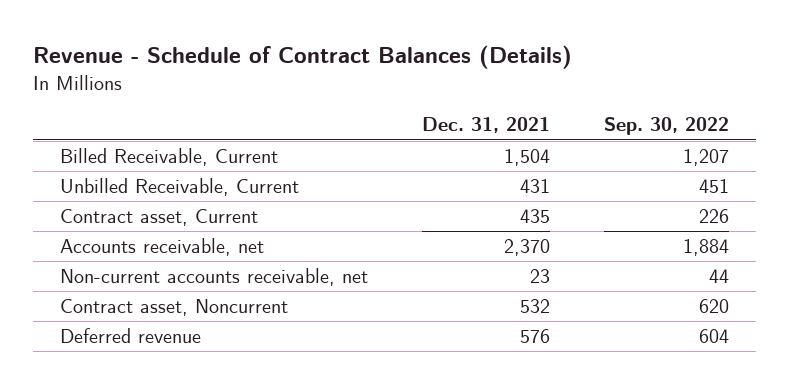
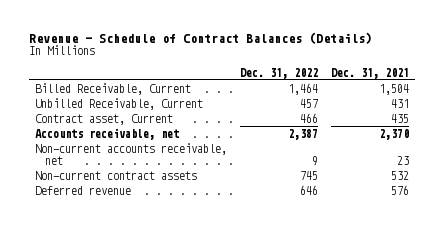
- | Dec. 31, 2021 | Sep. 30, 2022
+ | Dec. 31, 2022 | Dec. 31, 2021
- Contract asset, Noncurrent | 532 | 620
+ Non-current contract assets | 745 | 532

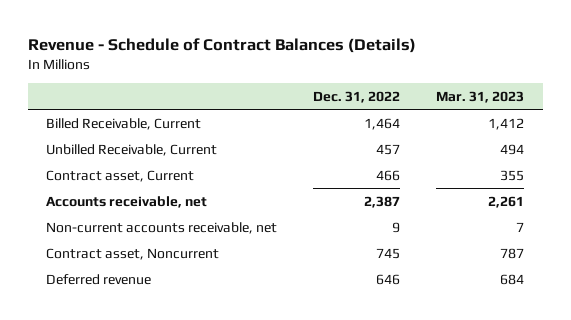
- | Dec. 31, 2022 | Dec. 31, 2021
+ | Dec. 31, 2022 | Mar. 31, 2023
- Non-current contract assets | 745 | 532
+ Contract asset, Noncurrent | 745 | 787

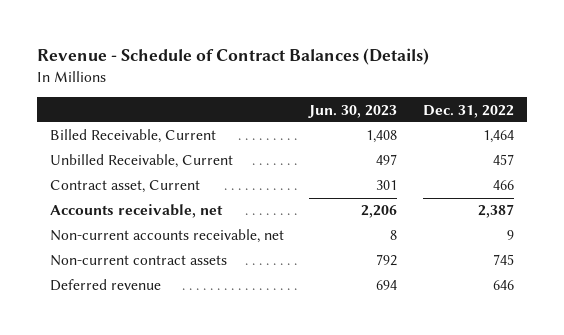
- | Dec. 31, 2022 | Mar. 31, 2023
+ | Jun. 30, 2023 | Dec. 31, 2022
- Contract asset, Noncurrent | 745 | 787
+ Non-current contract assets | 792 | 745

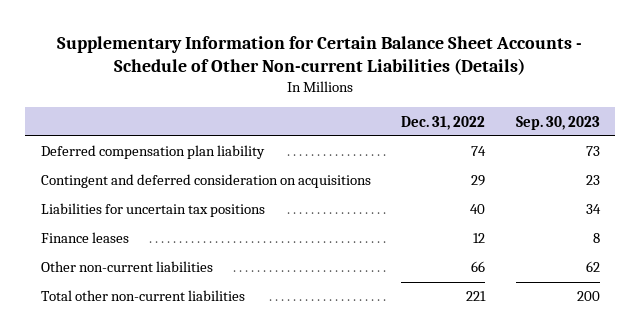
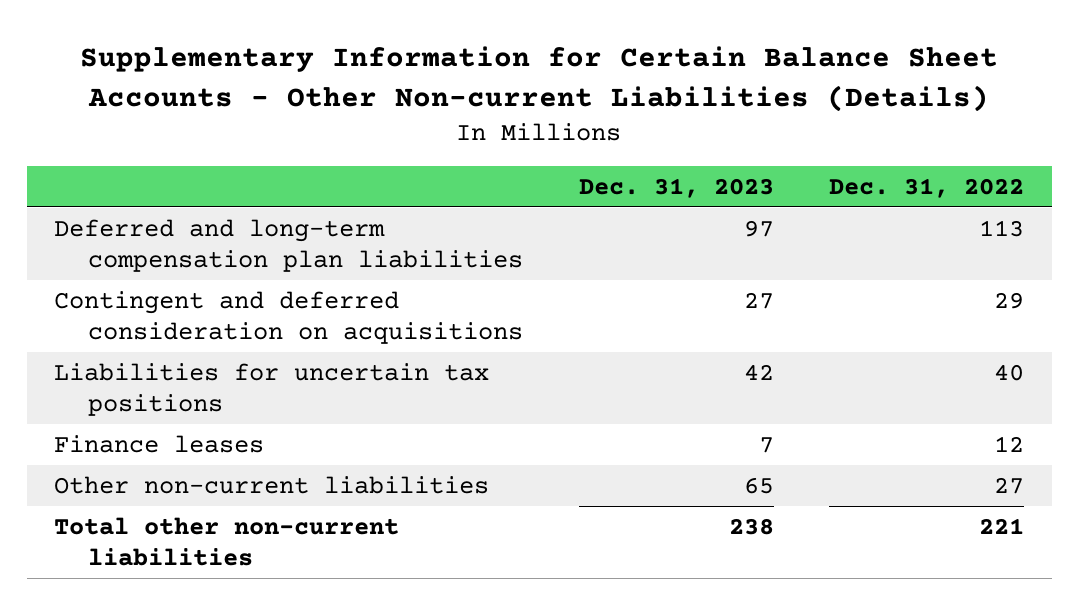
- Supplementary Information for Certain Balance Sheet Accounts - Schedule of Other Non-current Liabilities (Details)
+ Supplementary Information for Certain Balance Sheet Accounts - Other Non-current Liabilities (Details)
- | Dec. 31, 2022 | Sep. 30, 2023
+ | Dec. 31, 2023 | Dec. 31, 2022
- Deferred compensation plan liability | 74 | 73
+ Deferred and long-term compensation plan liabilities | 97 | 113
- Other non-current liabilities | 66 | 62
+ Other non-current liabilities | 65 | 27

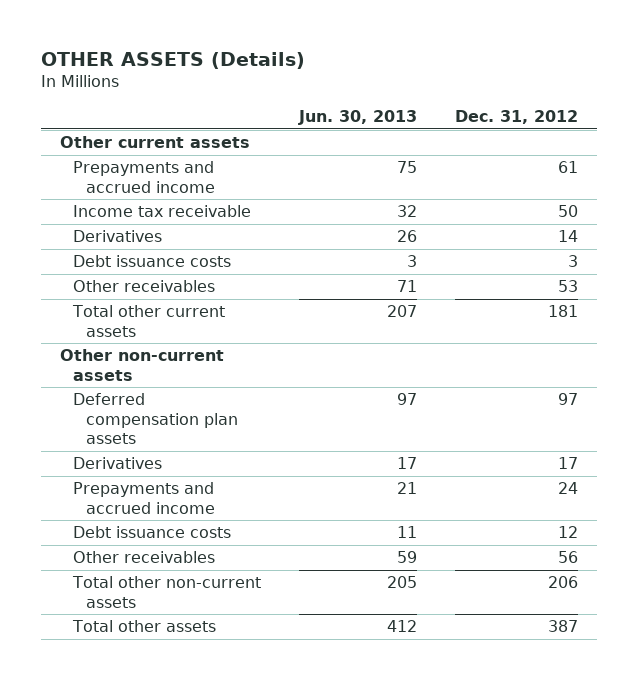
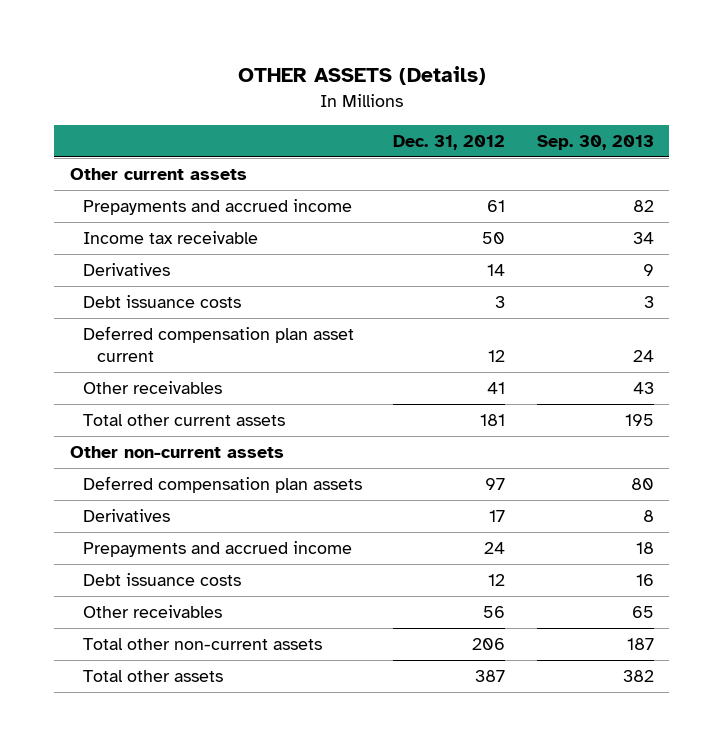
- | Jun. 30, 2013 | Dec. 31, 2012
+ | Dec. 31, 2012 | Sep. 30, 2013
- Other receivables | 71 | 53
+ Deferred compensation plan asset current | 12 | 24
+ Other receivables | 41 | 43

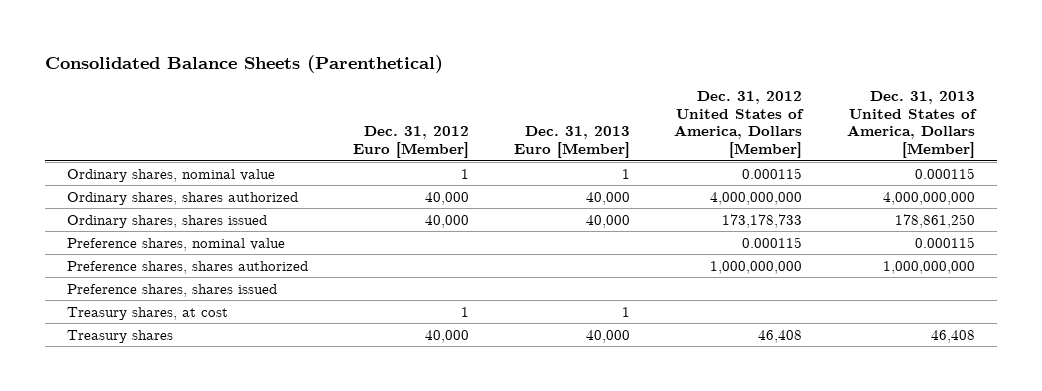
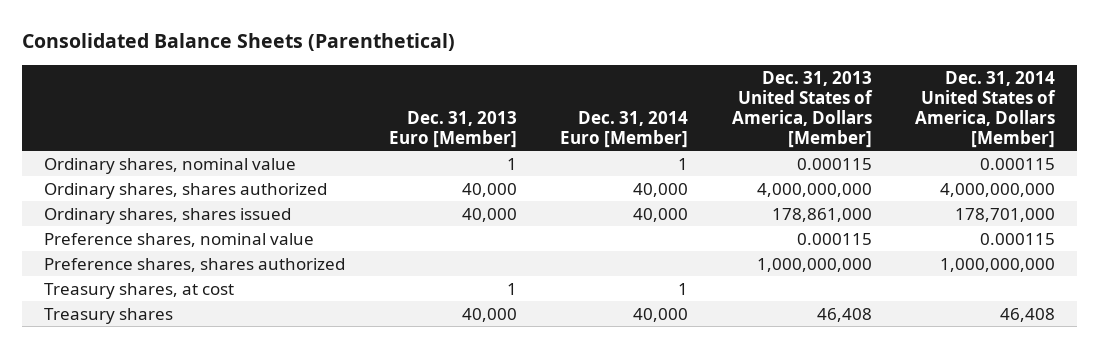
- | Dec. 31, 2012 Euro [Member] | Dec. 31, 2013 Euro [Member] | Dec. 31, 2012 United States of America, Dollars [Member] | Dec. 31, 2013 United States of America, Dollars [Member]
+ | Dec. 31, 2013 Euro [Member] | Dec. 31, 2014 Euro [Member] | Dec. 31, 2013 United States of America, Dollars [Member] | Dec. 31, 2014 United States of America, Dollars [Member]
- Ordinary shares, shares issued | 40,000 | 40,000 | 173,178,733 | 178,861,250
+ Ordinary shares, shares issued | 40,000 | 40,000 | 178,861,000 | 178,701,000
- Preference shares, shares issued

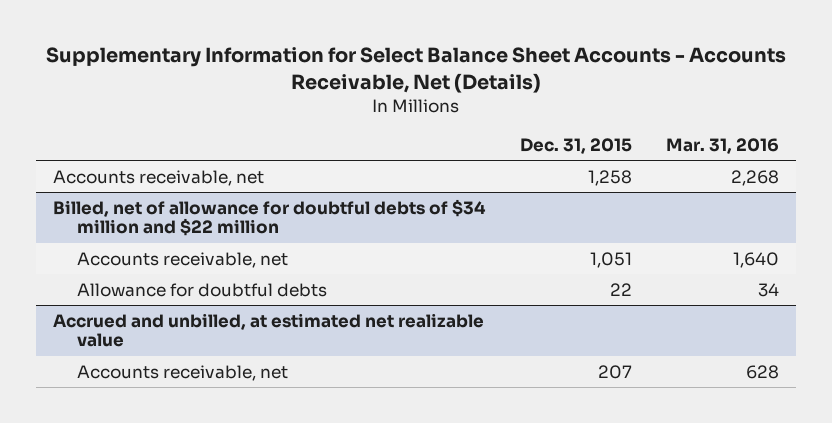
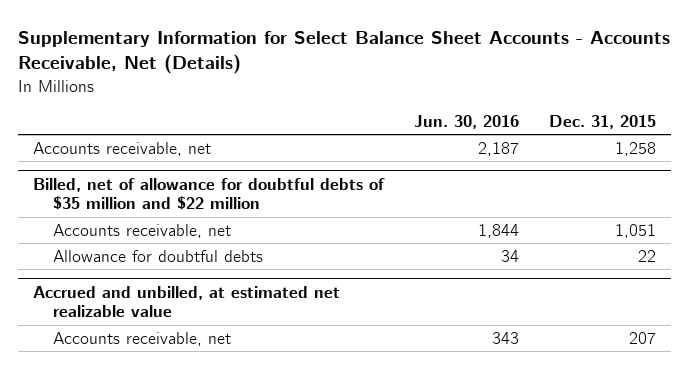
- | Dec. 31, 2015 | Mar. 31, 2016
+ | Jun. 30, 2016 | Dec. 31, 2015
- Billed, net of allowance for doubtful debts of $34 million and $22 million
+ Billed, net of allowance for doubtful debts of $35 million and $22 million

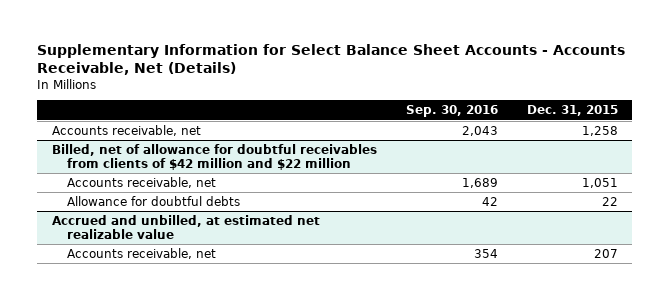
- | Jun. 30, 2016 | Dec. 31, 2015
+ | Sep. 30, 2016 | Dec. 31, 2015
- Billed, net of allowance for doubtful debts of $35 million and $22 million
+ Billed, net of allowance for doubtful receivables from clients of $42 million and $22 million

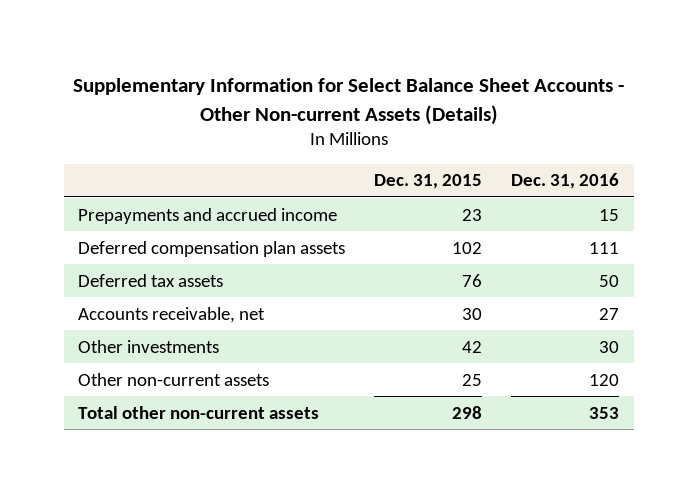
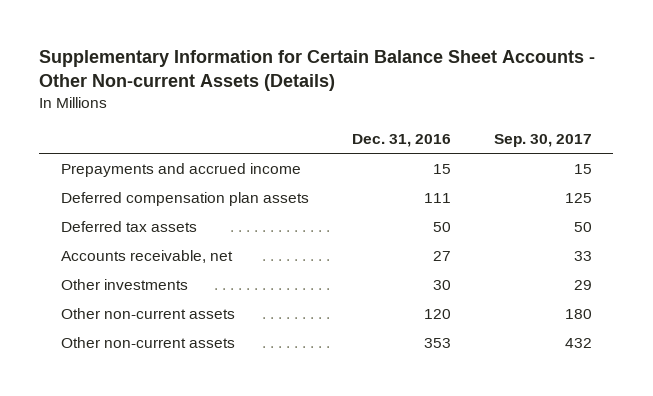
- Supplementary Information for Select Balance Sheet Accounts - Other Non-current Assets (Details)
+ Supplementary Information for Certain Balance Sheet Accounts - Other Non-current Assets (Details)
- | Dec. 31, 2015 | Dec. 31, 2016
+ | Dec. 31, 2016 | Sep. 30, 2017
- Total other non-current assets | 298 | 353
+ Other non-current assets | 353 | 432

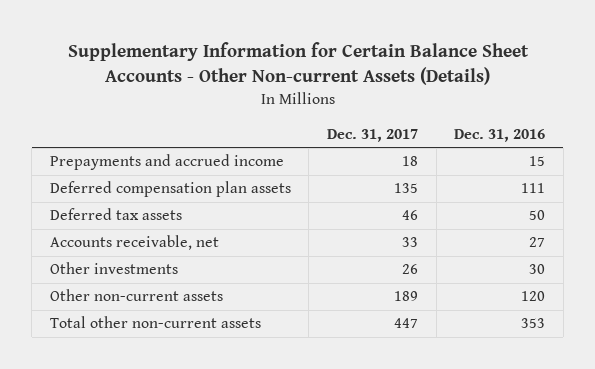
- | Dec. 31, 2016 | Sep. 30, 2017
+ | Dec. 31, 2017 | Dec. 31, 2016
- Other non-current assets | 353 | 432
+ Total other non-current assets | 447 | 353

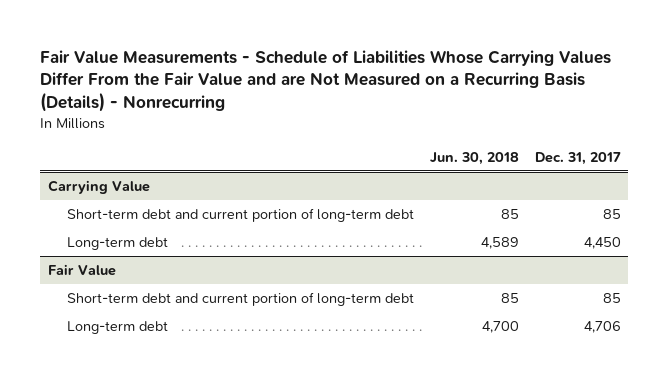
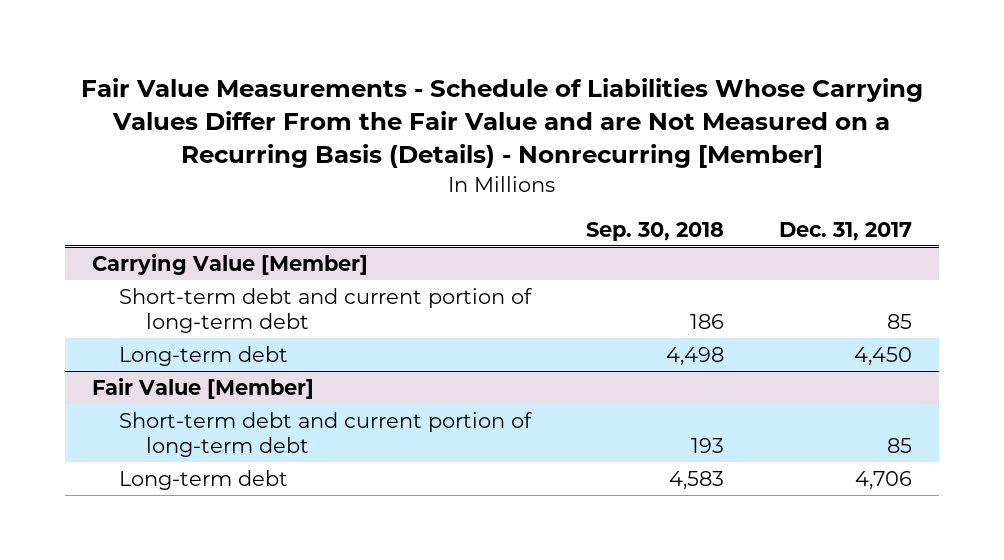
- Fair Value Measurements - Schedule of Liabilities Whose Carrying Values Differ From the Fair Value and are Not Measured on a Recurring Basis (Details) - Nonrecurring
+ Fair Value Measurements - Schedule of Liabilities Whose Carrying Values Differ From the Fair Value and are Not Measured on a Recurring Basis (Details) - Nonrecurring [Member]
- | Jun. 30, 2018 | Dec. 31, 2017
+ | Sep. 30, 2018 | Dec. 31, 2017
- Carrying Value
+ Carrying Value [Member]
- Fair Value
+ Fair Value [Member]

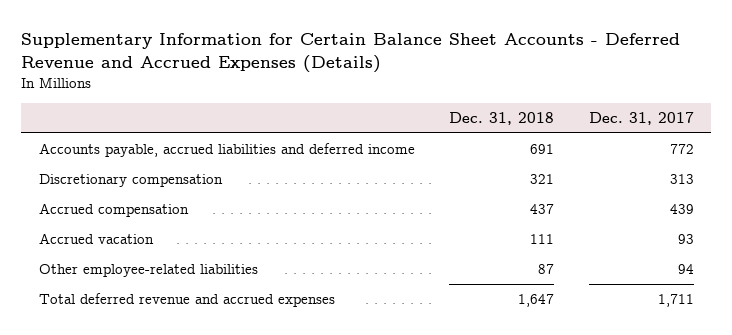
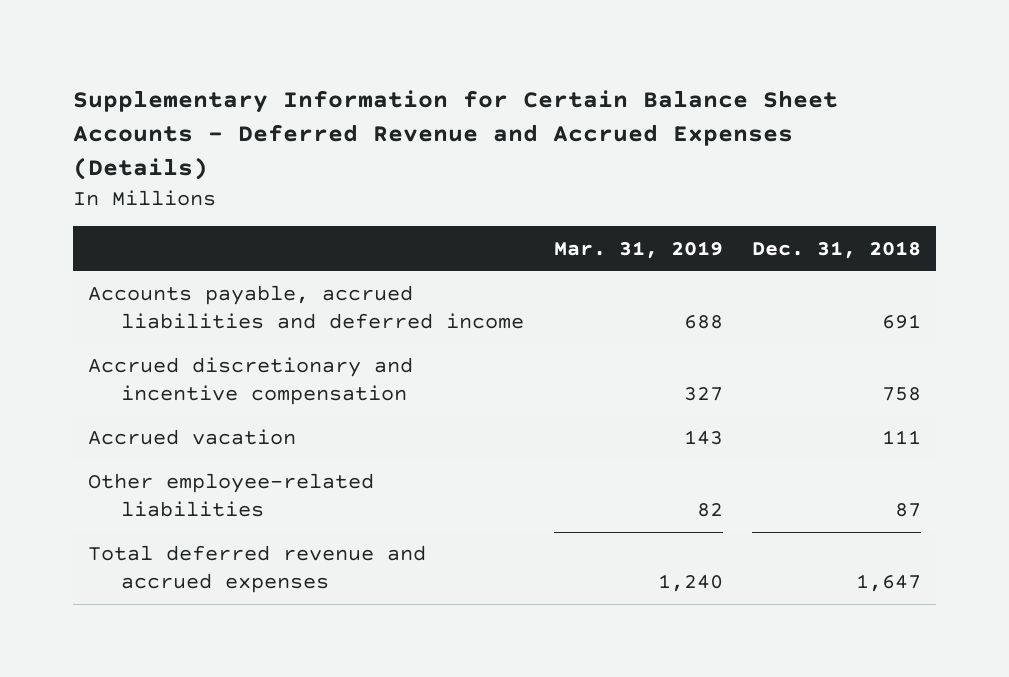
- | Dec. 31, 2018 | Dec. 31, 2017
+ | Mar. 31, 2019 | Dec. 31, 2018
- Discretionary compensation | 321 | 313
- Accrued compensation | 437 | 439
+ Accrued discretionary and incentive compensation | 327 | 758

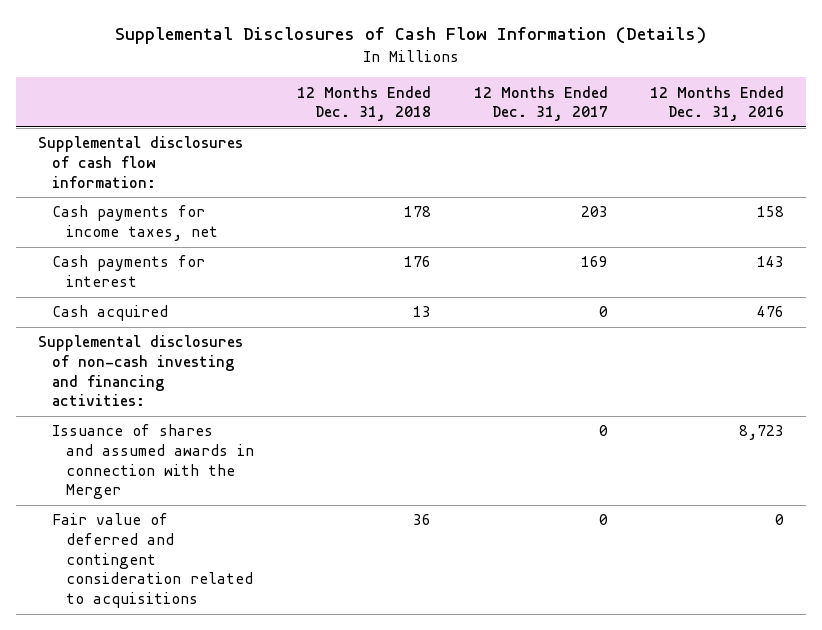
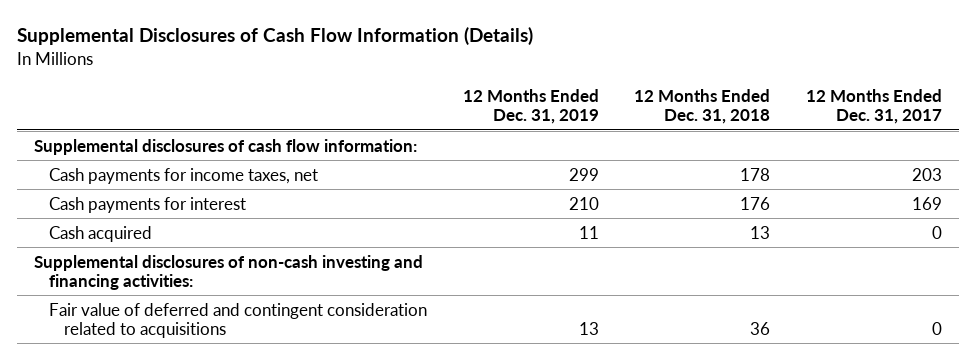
- | 12 Months Ended Dec. 31, 2018 | 12 Months Ended Dec. 31, 2017 | 12 Months Ended Dec. 31, 2016
+ | 12 Months Ended Dec. 31, 2019 | 12 Months Ended Dec. 31, 2018 | 12 Months Ended Dec. 31, 2017
- Issuance of shares and assumed awards in connection with the Merger | | 0 | 8,723

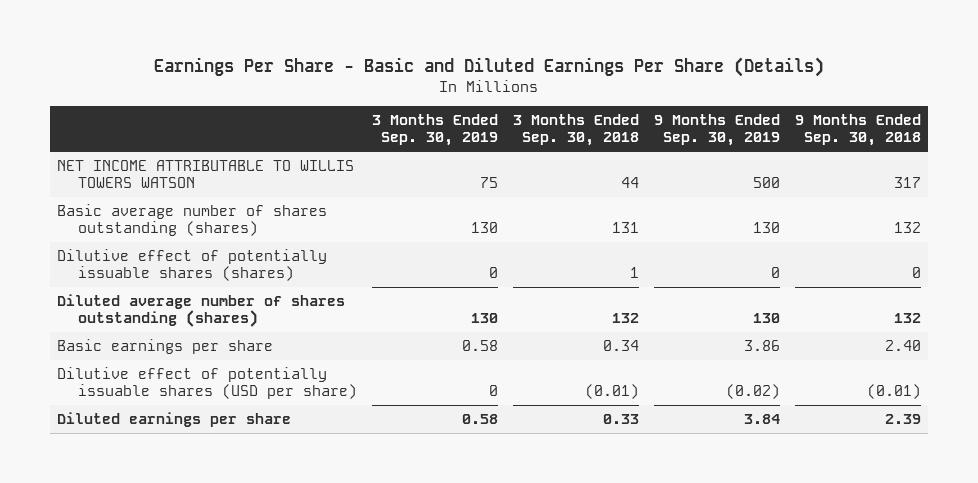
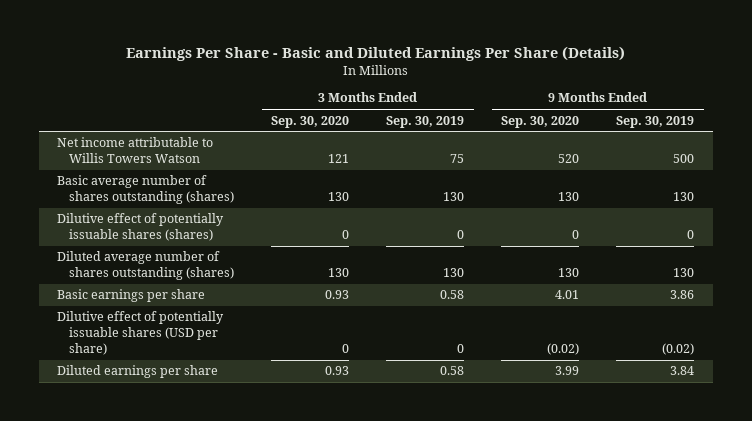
- | 3 Months Ended Sep. 30, 2019 | 3 Months Ended Sep. 30, 2018 | 9 Months Ended Sep. 30, 2019 | 9 Months Ended Sep. 30, 2018
+ | 3 Months Ended Sep. 30, 2020 | 3 Months Ended Sep. 30, 2019 | 9 Months Ended Sep. 30, 2020 | 9 Months Ended Sep. 30, 2019
- NET INCOME ATTRIBUTABLE TO WILLIS TOWERS WATSON | 75 | 44 | 500 | 317
+ Net income attributable to Willis Towers Watson | 121 | 75 | 520 | 500

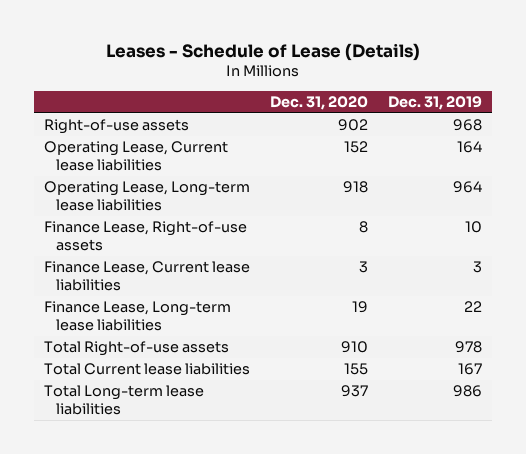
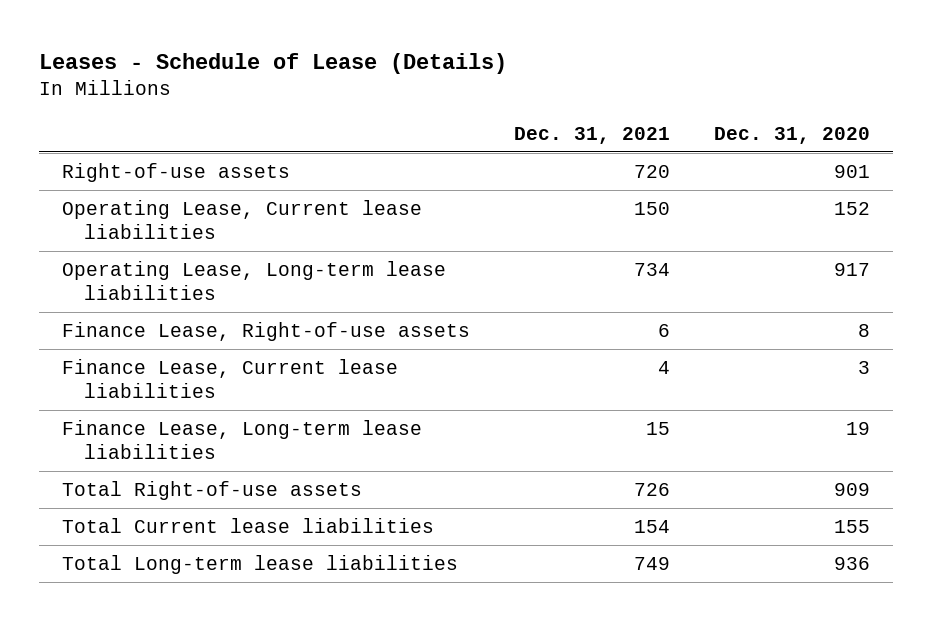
- | Dec. 31, 2020 | Dec. 31, 2019
+ | Dec. 31, 2021 | Dec. 31, 2020
- Right-of-use assets | 902 | 968
+ Right-of-use assets | 720 | 901
- Operating Lease, Long-term lease liabilities | 918 | 964
+ Operating Lease, Long-term lease liabilities | 734 | 917
- Total Right-of-use assets | 910 | 978
+ Total Right-of-use assets | 726 | 909
- Total Long-term lease liabilities | 937 | 986
+ Total Long-term lease liabilities | 749 | 936

